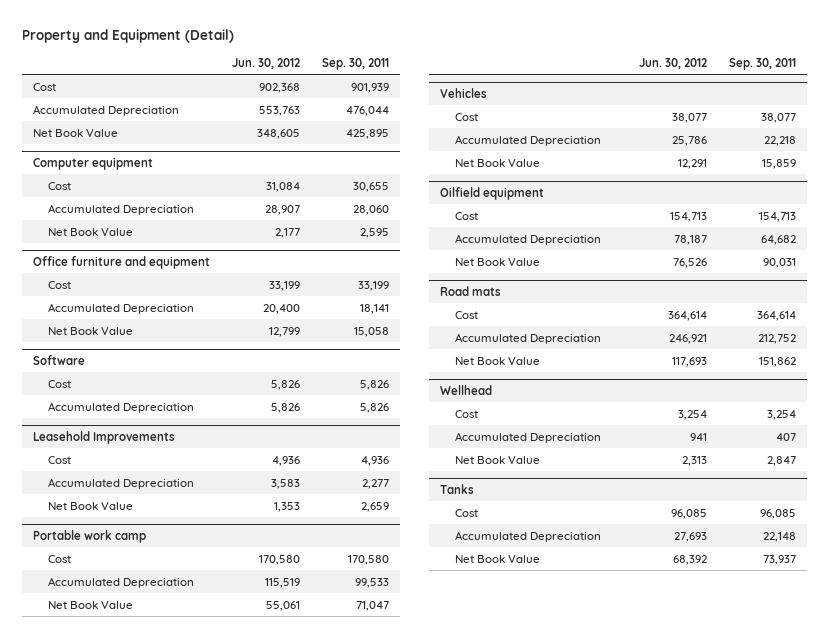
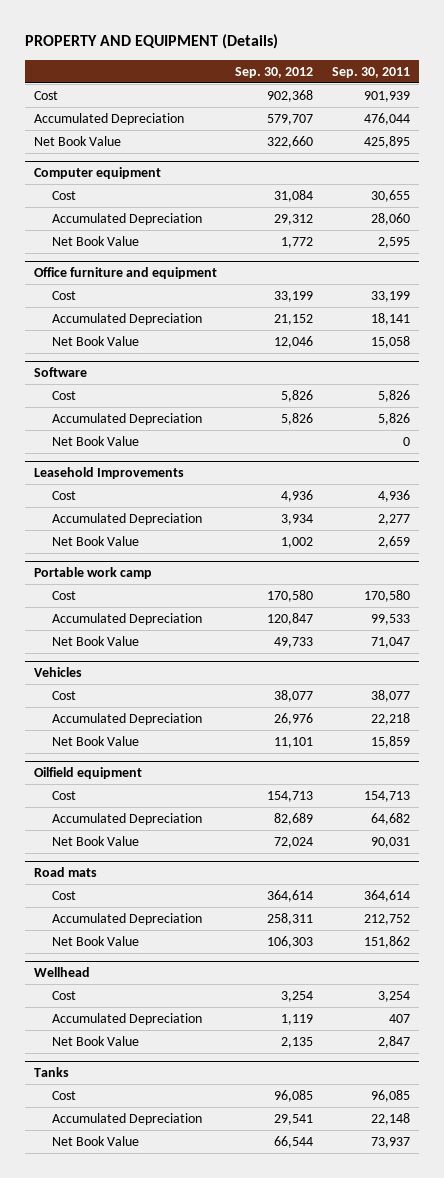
- Property and Equipment (Detail)
+ PROPERTY AND EQUIPMENT (Details)
- | Jun. 30, 2012 | Sep. 30, 2011
+ | Sep. 30, 2012 | Sep. 30, 2011
@ Software
+ Net Book Value | | 0

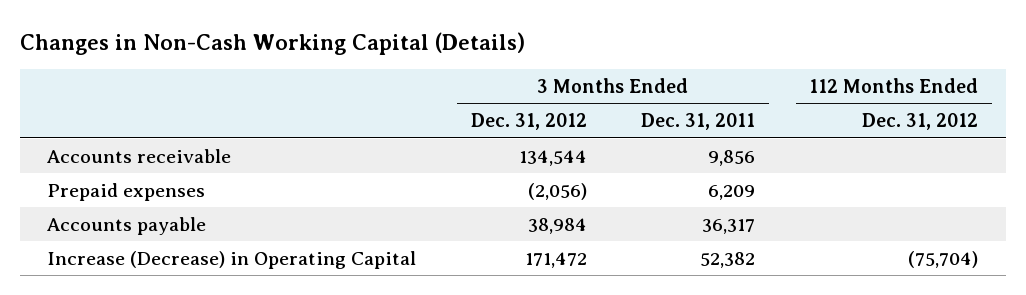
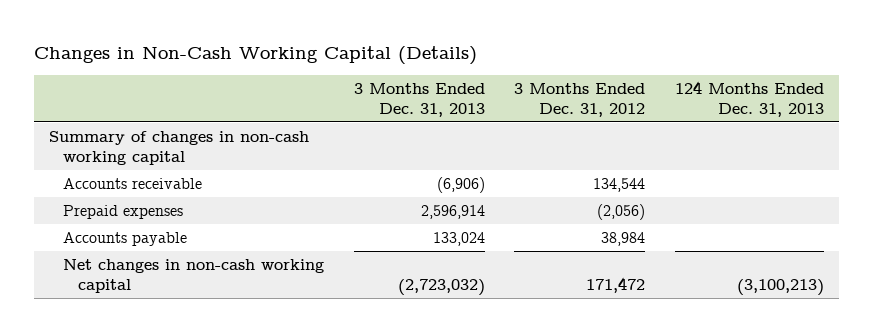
- | 3 Months Ended Dec. 31, 2012 | 3 Months Ended Dec. 31, 2011 | 112 Months Ended Dec. 31, 2012
+ | 3 Months Ended Dec. 31, 2013 | 3 Months Ended Dec. 31, 2012 | 124 Months Ended Dec. 31, 2013
+ Summary of changes in non-cash working capital
- Increase (Decrease) in Operating Capital | 171,472 | 52,382 | (75,704)
+ Net changes in non-cash working capital | (2,723,032) | 171,472 | (3,100,213)

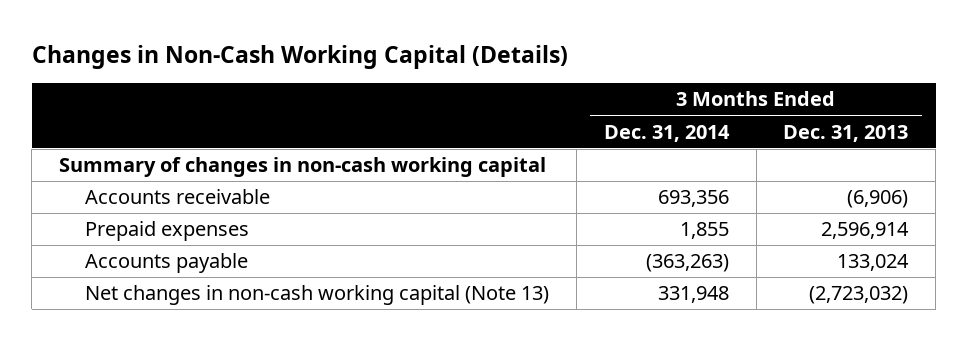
- | 3 Months Ended Dec. 31, 2013 | 3 Months Ended Dec. 31, 2012 | 124 Months Ended Dec. 31, 2013
+ | 3 Months Ended Dec. 31, 2014 | 3 Months Ended Dec. 31, 2013
- Net changes in non-cash working capital | (2,723,032) | 171,472 | (3,100,213)
+ Net changes in non-cash working capital (Note 13) | 331,948 | (2,723,032)

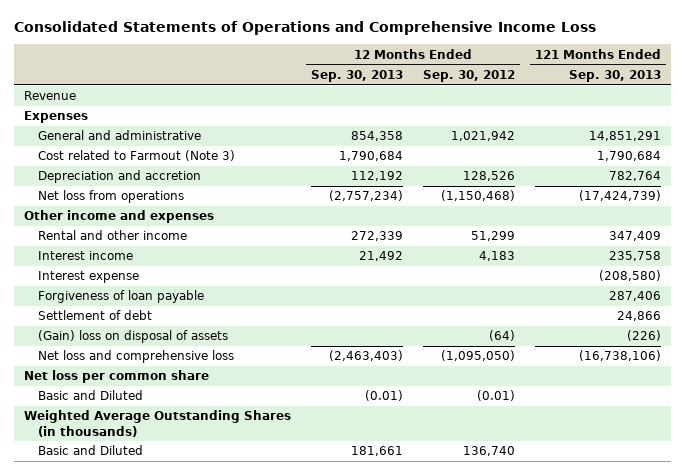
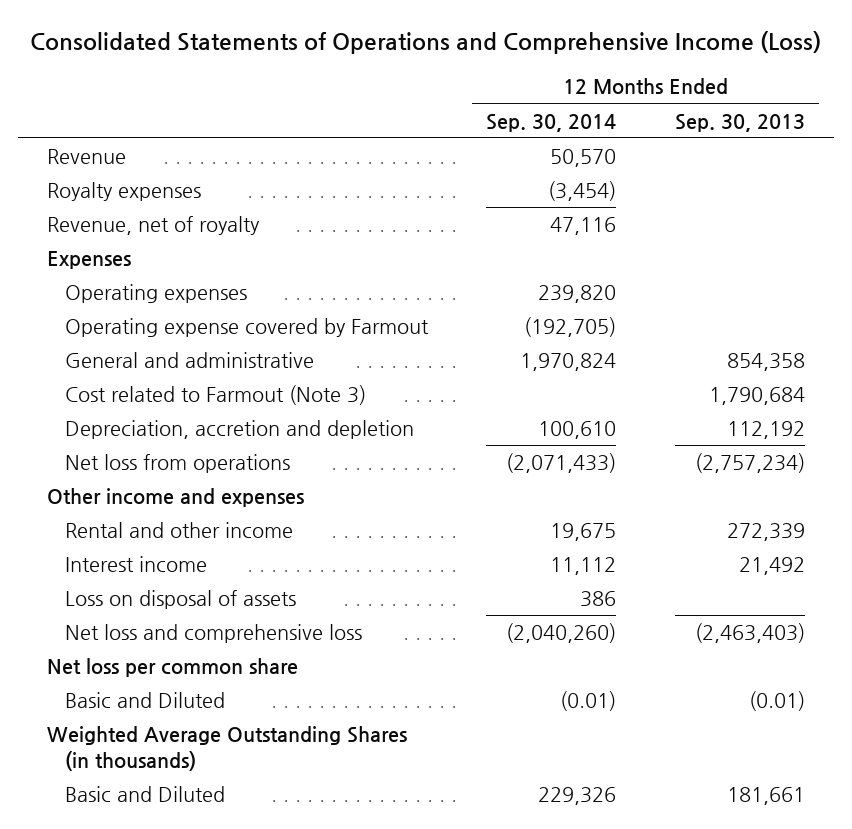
- Consolidated Statements of Operations and Comprehensive Income Loss
+ Consolidated Statements of Operations and Comprehensive Income (Loss)
- | 12 Months Ended Sep. 30, 2013 | 12 Months Ended Sep. 30, 2012 | 121 Months Ended Sep. 30, 2013
+ | 12 Months Ended Sep. 30, 2014 | 12 Months Ended Sep. 30, 2013
+ Royalty expenses | (3,454) |
+ Revenue, net of royalty | 47,116 |
+ Operating expenses | 239,820 |
+ Operating expense covered by Farmout | (192,705) |
- Depreciation and accretion | 112,192 | 128,526 | 782,764
+ Depreciation, accretion and depletion | 100,610 | 112,192
- Interest expense | | | (208,580)
- Forgiveness of loan payable | | | 287,406
- Settlement of debt | | | 24,866
- (Gain) loss on disposal of assets | | (64) | (226)
+ Loss on disposal of assets | 386 |

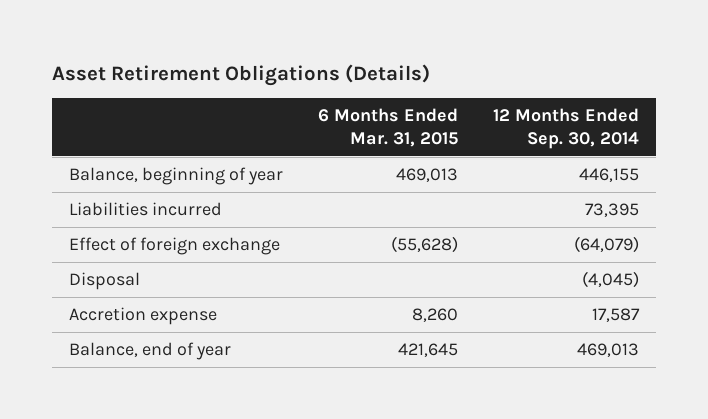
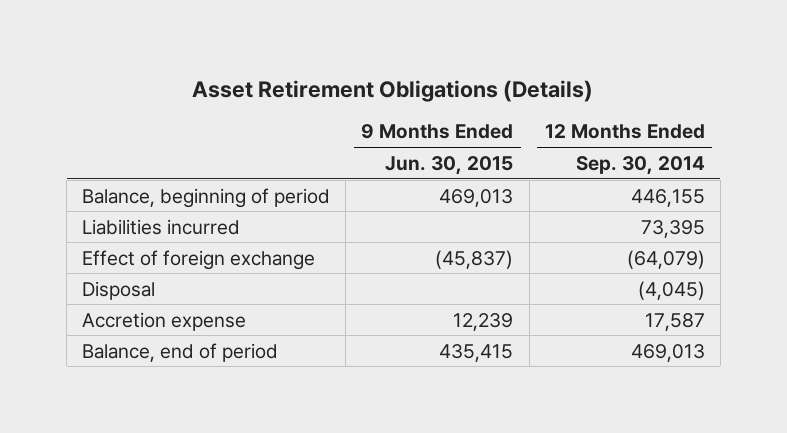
- | 6 Months Ended Mar. 31, 2015 | 12 Months Ended Sep. 30, 2014
+ | 9 Months Ended Jun. 30, 2015 | 12 Months Ended Sep. 30, 2014
- Balance, beginning of year | 469,013 | 446,155
+ Balance, beginning of period | 469,013 | 446,155
- Balance, end of year | 421,645 | 469,013
+ Balance, end of period | 435,415 | 469,013

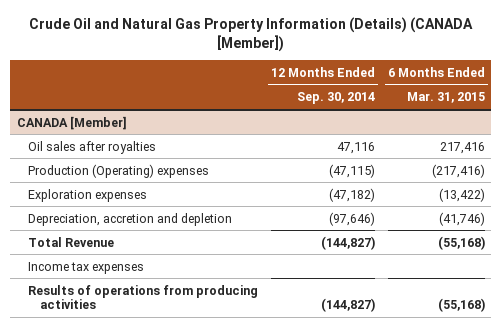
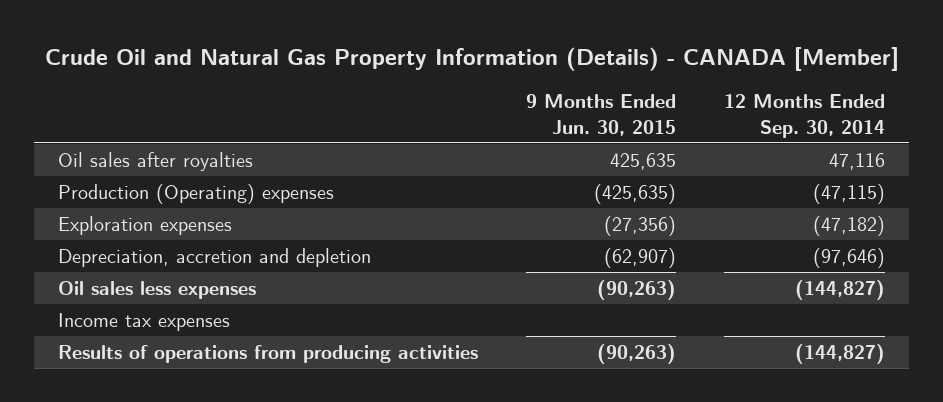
- Crude Oil and Natural Gas Property Information (Details) (CANADA [Member])
+ Crude Oil and Natural Gas Property Information (Details) - CANADA [Member]
- | 12 Months Ended Sep. 30, 2014 | 6 Months Ended Mar. 31, 2015
+ | 9 Months Ended Jun. 30, 2015 | 12 Months Ended Sep. 30, 2014
- CANADA [Member]
- Total Revenue | (144,827) | (55,168)
+ Oil sales less expenses | (90,263) | (144,827)

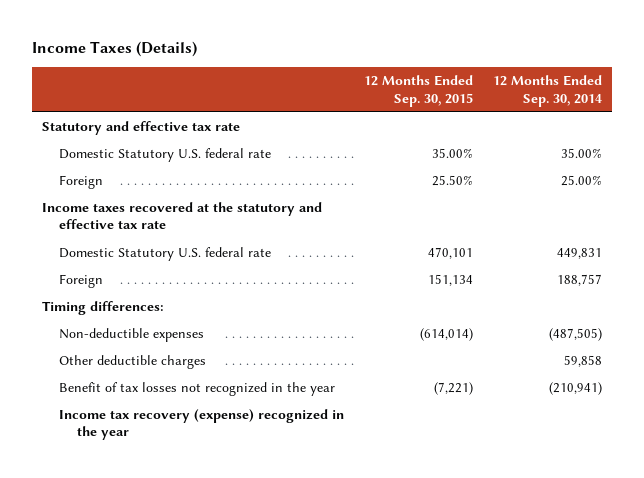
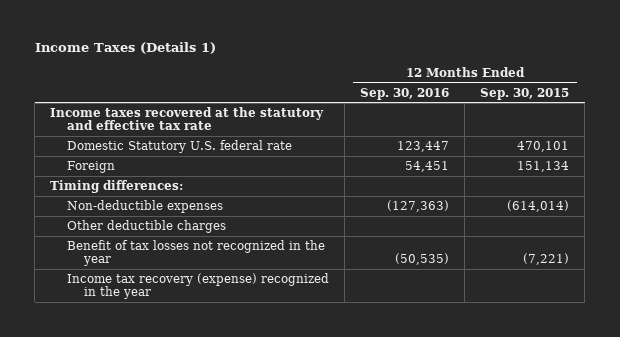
- Income Taxes (Details)
+ Income Taxes (Details 1)
- | 12 Months Ended Sep. 30, 2015 | 12 Months Ended Sep. 30, 2014
+ | 12 Months Ended Sep. 30, 2016 | 12 Months Ended Sep. 30, 2015
- Statutory and effective tax rate
- Domestic Statutory U.S. federal rate | 35.00% | 35.00%
- Foreign | 25.50% | 25.00%

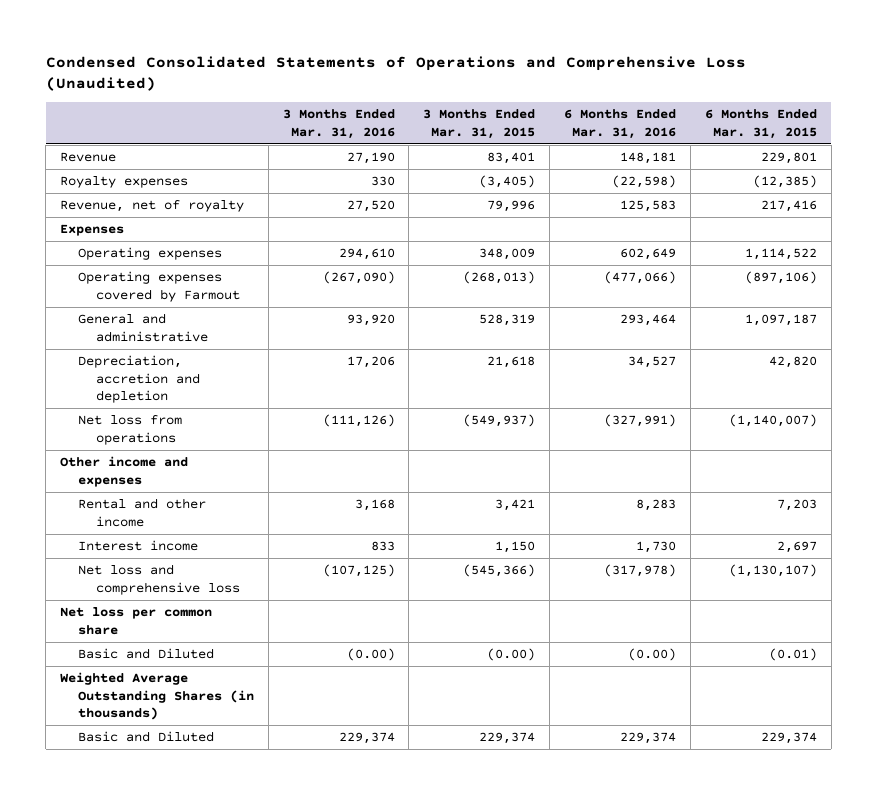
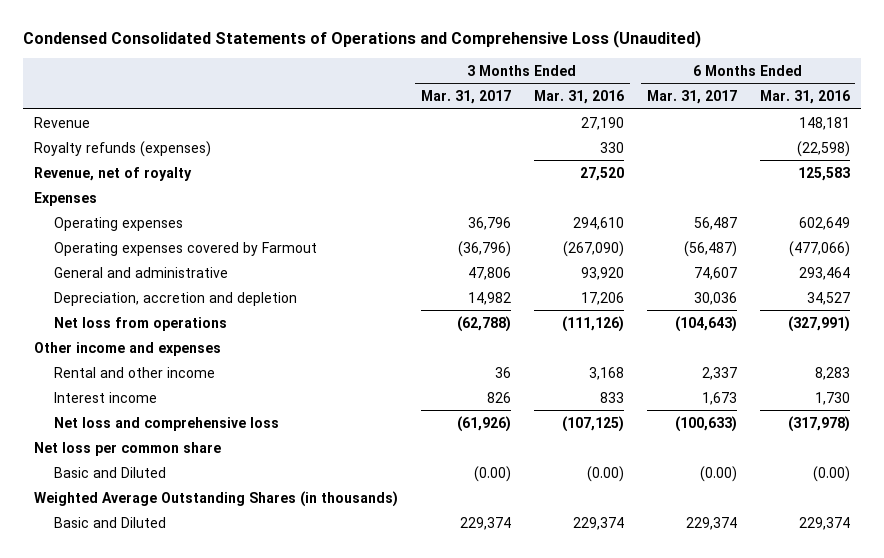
- | 3 Months Ended Mar. 31, 2016 | 3 Months Ended Mar. 31, 2015 | 6 Months Ended Mar. 31, 2016 | 6 Months Ended Mar. 31, 2015
+ | 3 Months Ended Mar. 31, 2017 | 3 Months Ended Mar. 31, 2016 | 6 Months Ended Mar. 31, 2017 | 6 Months Ended Mar. 31, 2016
- Royalty expenses | 330 | (3,405) | (22,598) | (12,385)
+ Royalty refunds (expenses) | | 330 | | (22,598)

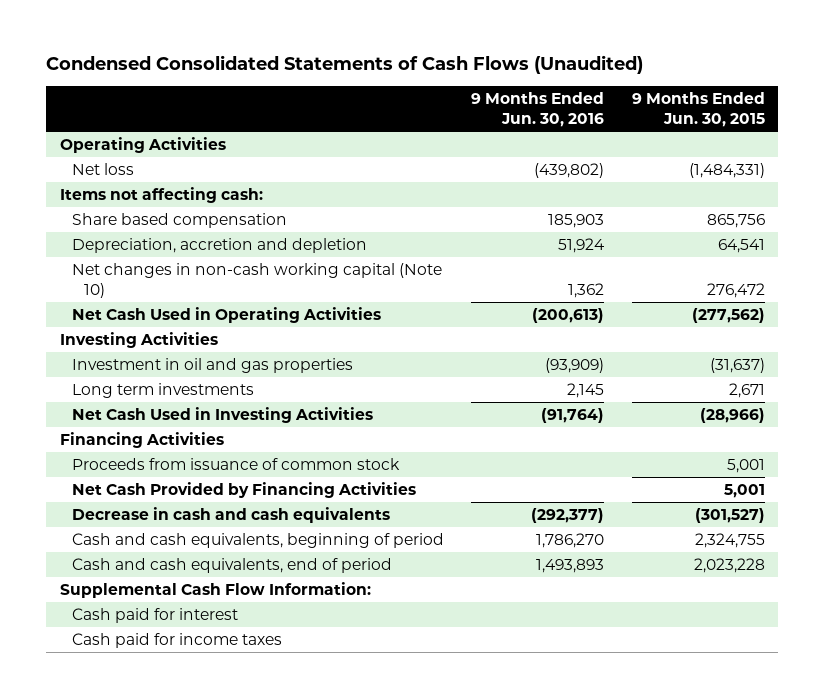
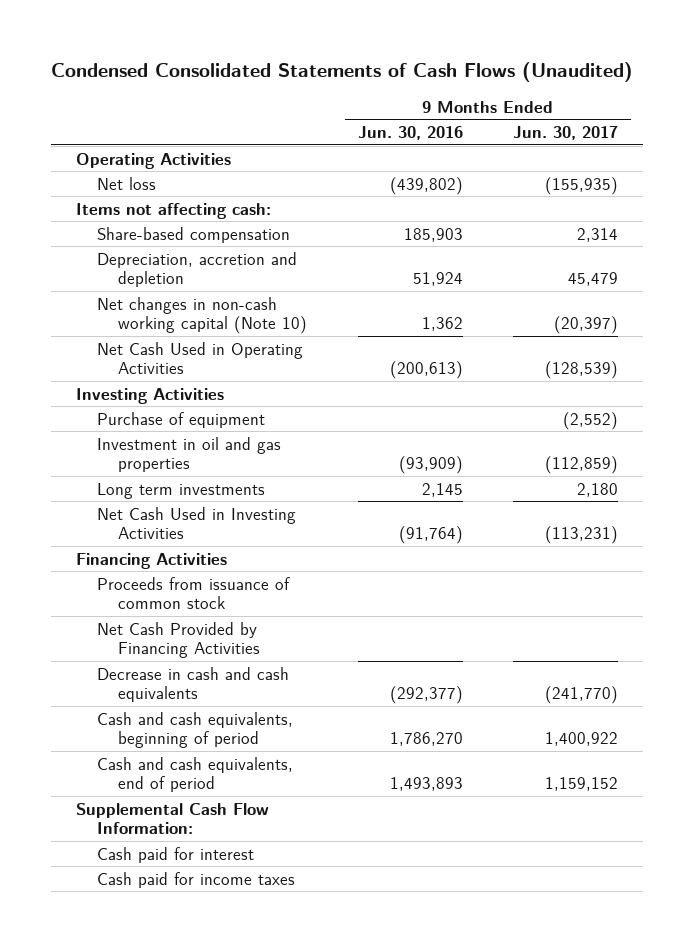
- | 9 Months Ended Jun. 30, 2016 | 9 Months Ended Jun. 30, 2015
+ | 9 Months Ended Jun. 30, 2016 | 9 Months Ended Jun. 30, 2017
- Share based compensation | 185,903 | 865,756
+ Share-based compensation | 185,903 | 2,314
+ Purchase of equipment | | (2,552)

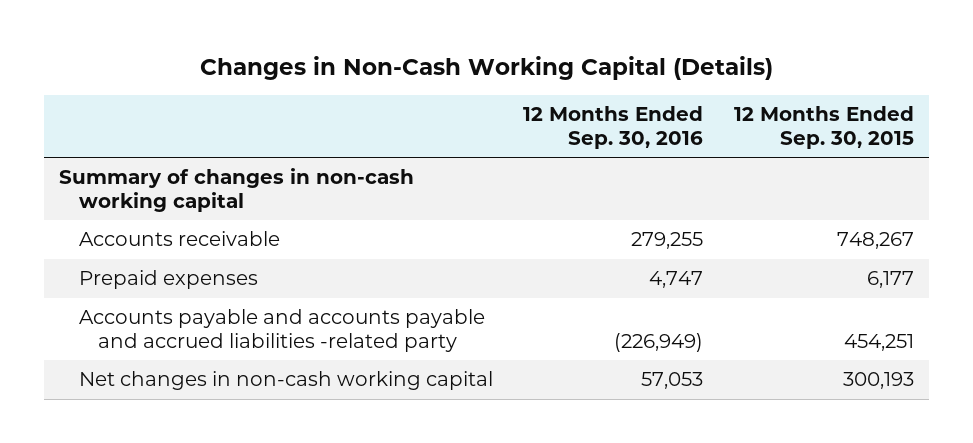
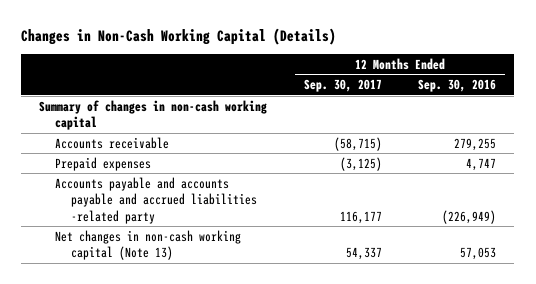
- | 12 Months Ended Sep. 30, 2016 | 12 Months Ended Sep. 30, 2015
+ | 12 Months Ended Sep. 30, 2017 | 12 Months Ended Sep. 30, 2016
- Net changes in non-cash working capital | 57,053 | 300,193
+ Net changes in non-cash working capital (Note 13) | 54,337 | 57,053

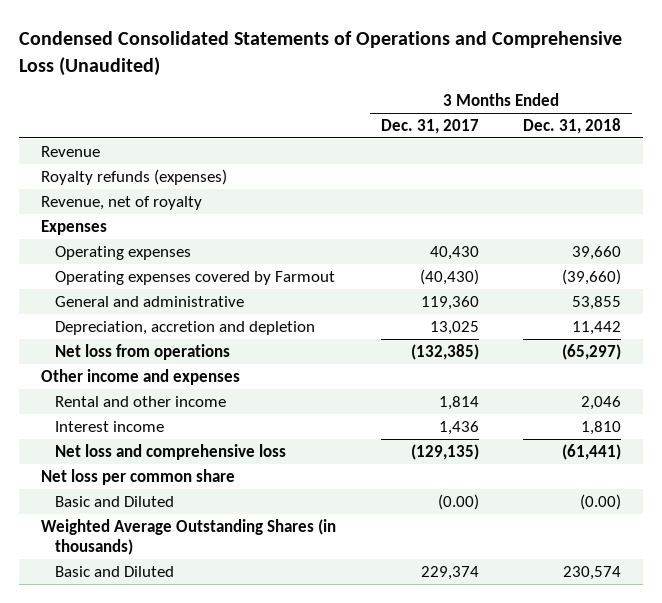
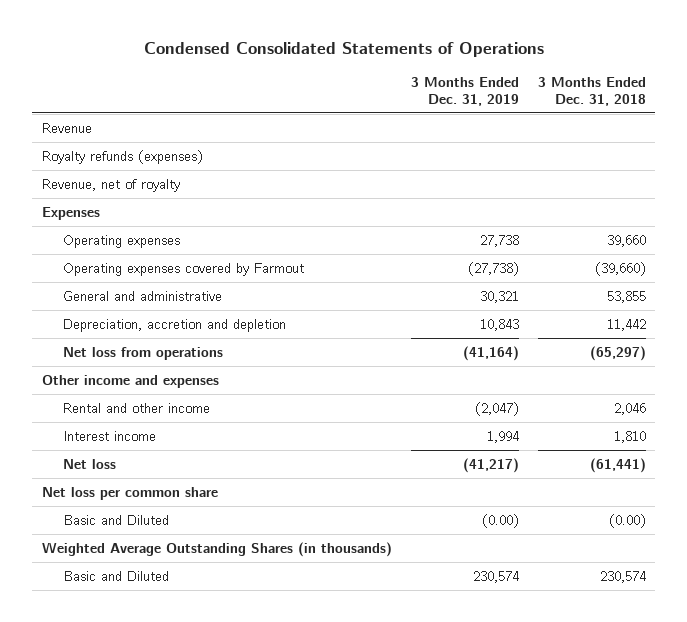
- Condensed Consolidated Statements of Operations and Comprehensive Loss (Unaudited)
+ Condensed Consolidated Statements of Operations
- | 3 Months Ended Dec. 31, 2017 | 3 Months Ended Dec. 31, 2018
+ | 3 Months Ended Dec. 31, 2019 | 3 Months Ended Dec. 31, 2018
- Net loss and comprehensive loss | (129,135) | (61,441)
+ Net loss | (41,217) | (61,441)

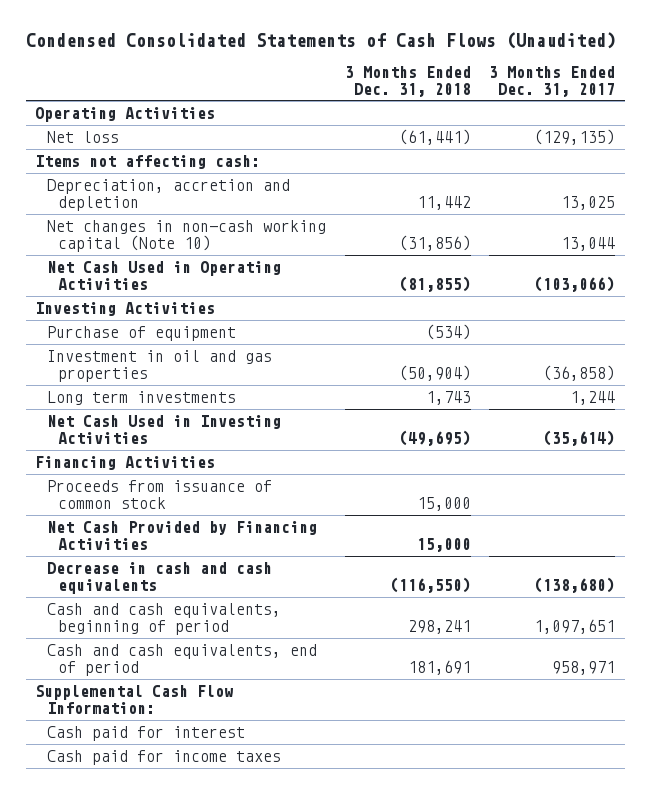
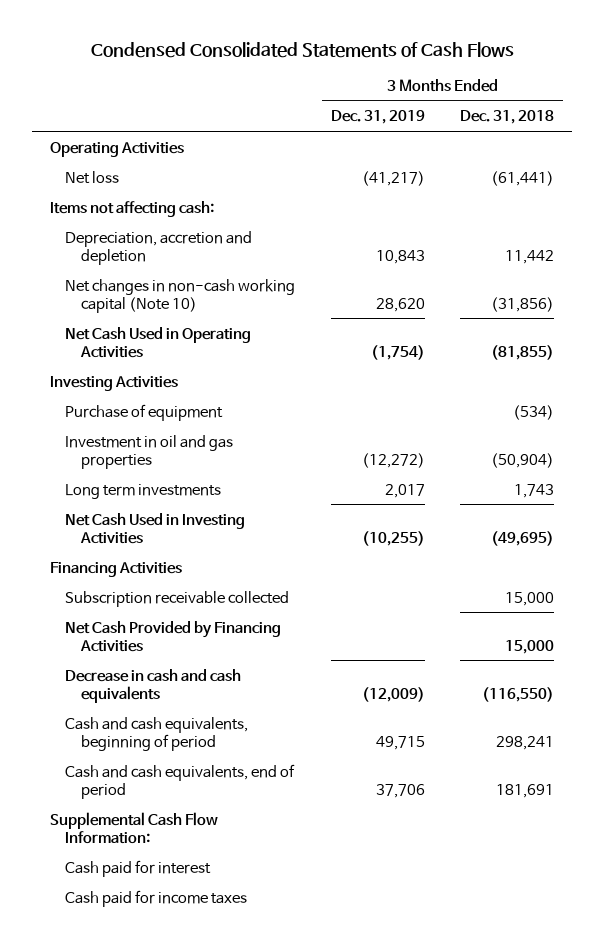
- Condensed Consolidated Statements of Cash Flows (Unaudited)
+ Condensed Consolidated Statements of Cash Flows
- | 3 Months Ended Dec. 31, 2018 | 3 Months Ended Dec. 31, 2017
+ | 3 Months Ended Dec. 31, 2019 | 3 Months Ended Dec. 31, 2018
- Proceeds from issuance of common stock | 15,000 |
+ Subscription receivable collected | | 15,000

